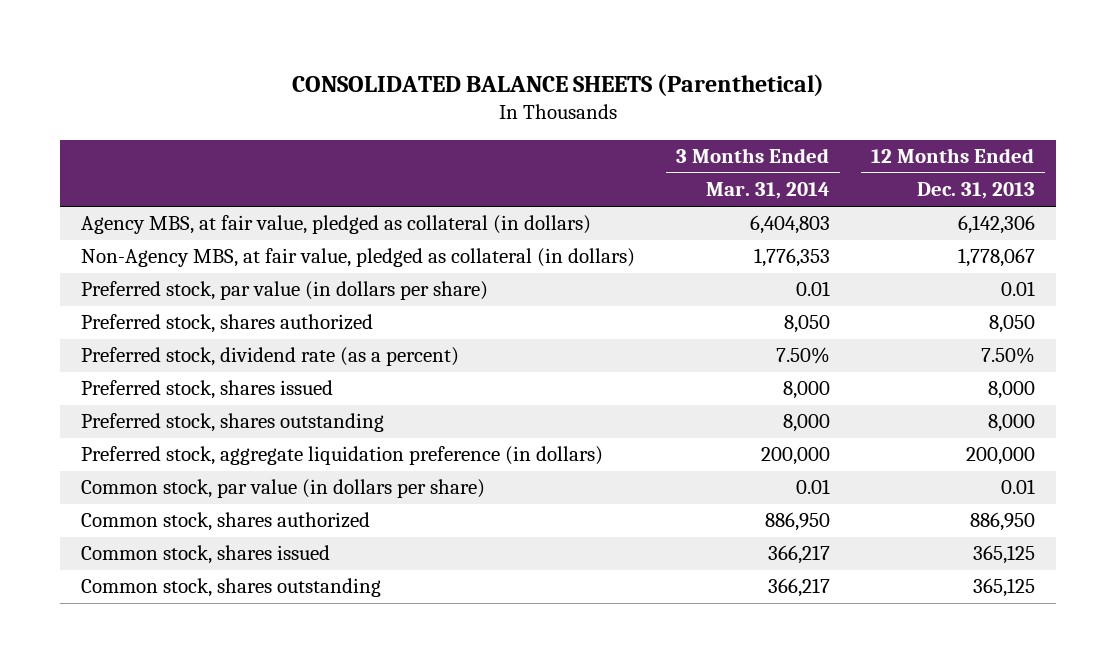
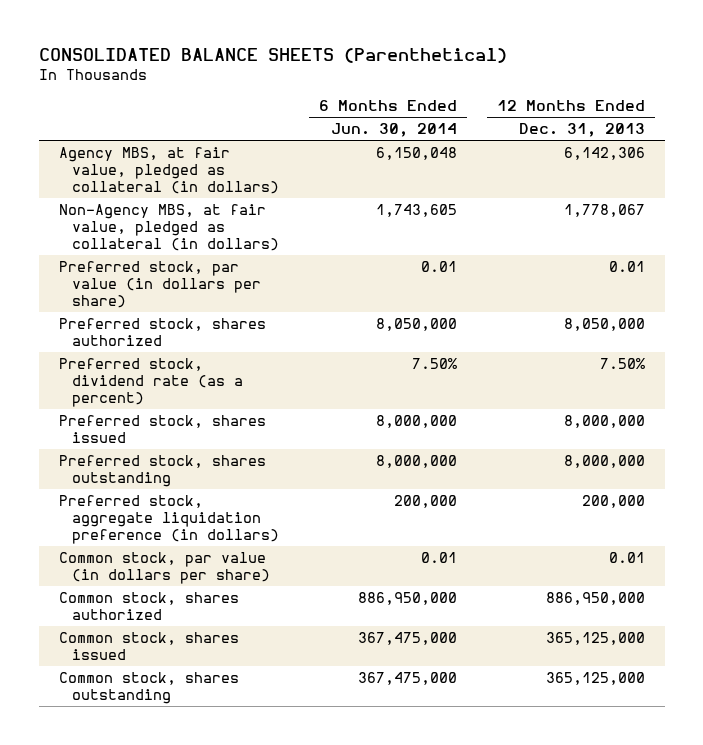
- | 3 Months Ended Mar. 31, 2014 | 12 Months Ended Dec. 31, 2013
+ | 6 Months Ended Jun. 30, 2014 | 12 Months Ended Dec. 31, 2013
- Preferred stock, shares authorized | 8,050 | 8,050
+ Preferred stock, shares authorized | 8,050,000 | 8,050,000
- Preferred stock, shares issued | 8,000 | 8,000
- Preferred stock, shares outstanding | 8,000 | 8,000
+ Preferred stock, shares issued | 8,000,000 | 8,000,000
+ Preferred stock, shares outstanding | 8,000,000 | 8,000,000
- Common stock, shares authorized | 886,950 | 886,950
- Common stock, shares issued | 366,217 | 365,125
- Common stock, shares outstanding | 366,217 | 365,125
+ Common stock, shares authorized | 886,950,000 | 886,950,000
+ Common stock, shares issued | 367,475,000 | 365,125,000
+ Common stock, shares outstanding | 367,475,000 | 365,125,000

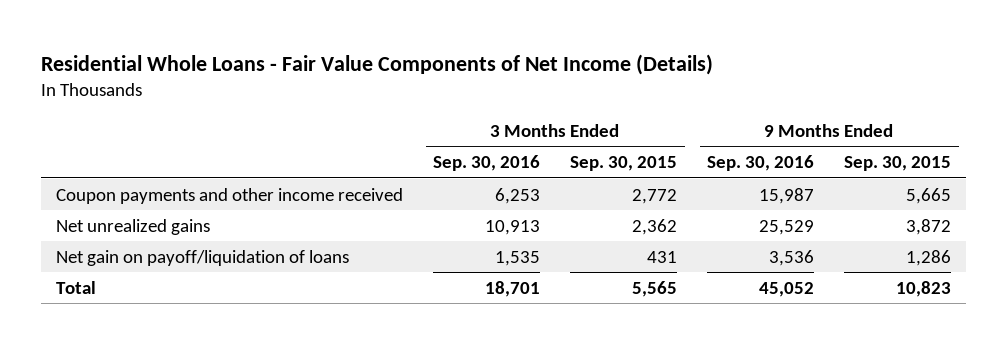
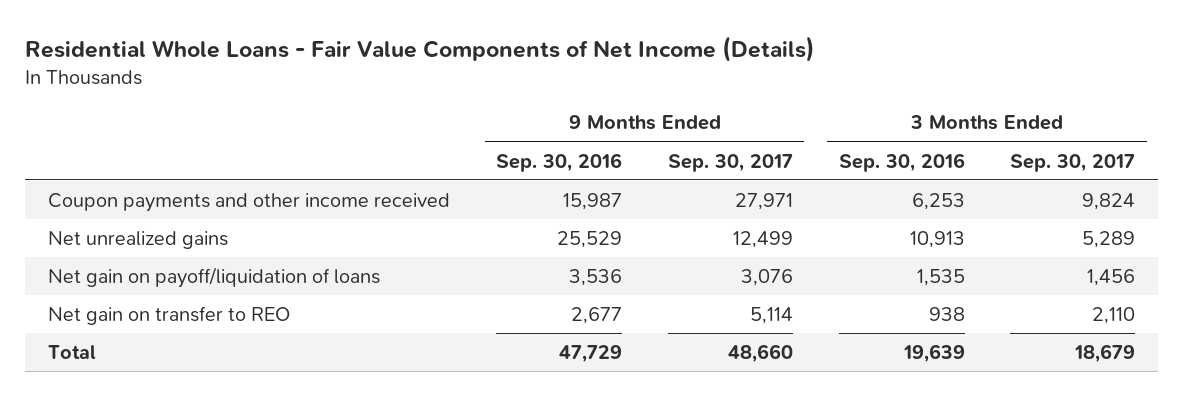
- | 3 Months Ended Sep. 30, 2016 | 3 Months Ended Sep. 30, 2015 | 9 Months Ended Sep. 30, 2016 | 9 Months Ended Sep. 30, 2015
+ | 9 Months Ended Sep. 30, 2016 | 9 Months Ended Sep. 30, 2017 | 3 Months Ended Sep. 30, 2016 | 3 Months Ended Sep. 30, 2017
- Total | 18,701 | 5,565 | 45,052 | 10,823
+ Net gain on transfer to REO | 2,677 | 5,114 | 938 | 2,110
+ Total | 47,729 | 48,660 | 19,639 | 18,679

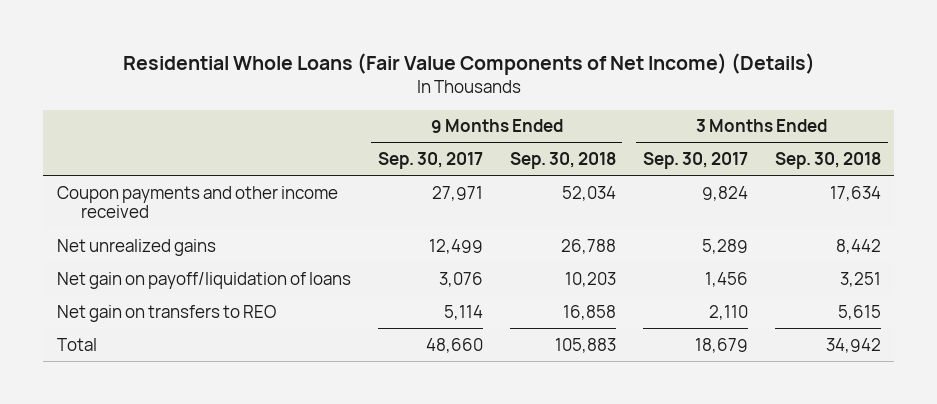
- Residential Whole Loans - Fair Value Components of Net Income (Details)
+ Residential Whole Loans (Fair Value Components of Net Income) (Details)
- | 9 Months Ended Sep. 30, 2016 | 9 Months Ended Sep. 30, 2017 | 3 Months Ended Sep. 30, 2016 | 3 Months Ended Sep. 30, 2017
+ | 9 Months Ended Sep. 30, 2017 | 9 Months Ended Sep. 30, 2018 | 3 Months Ended Sep. 30, 2017 | 3 Months Ended Sep. 30, 2018
- Net gain on transfer to REO | 2,677 | 5,114 | 938 | 2,110
+ Net gain on transfers to REO | 5,114 | 16,858 | 2,110 | 5,615

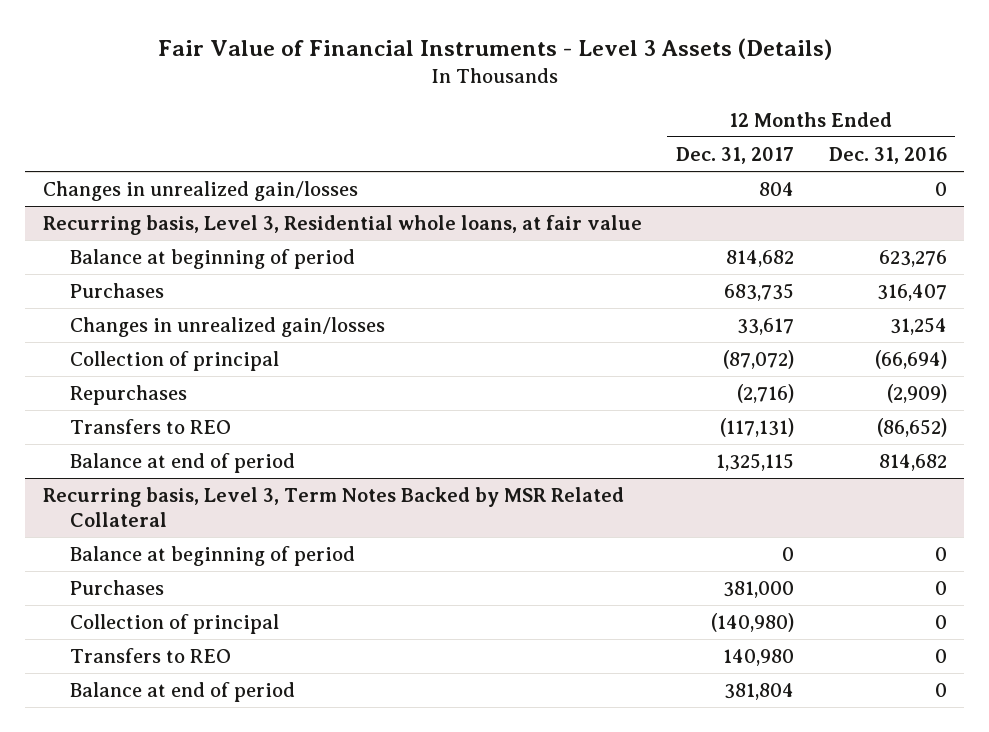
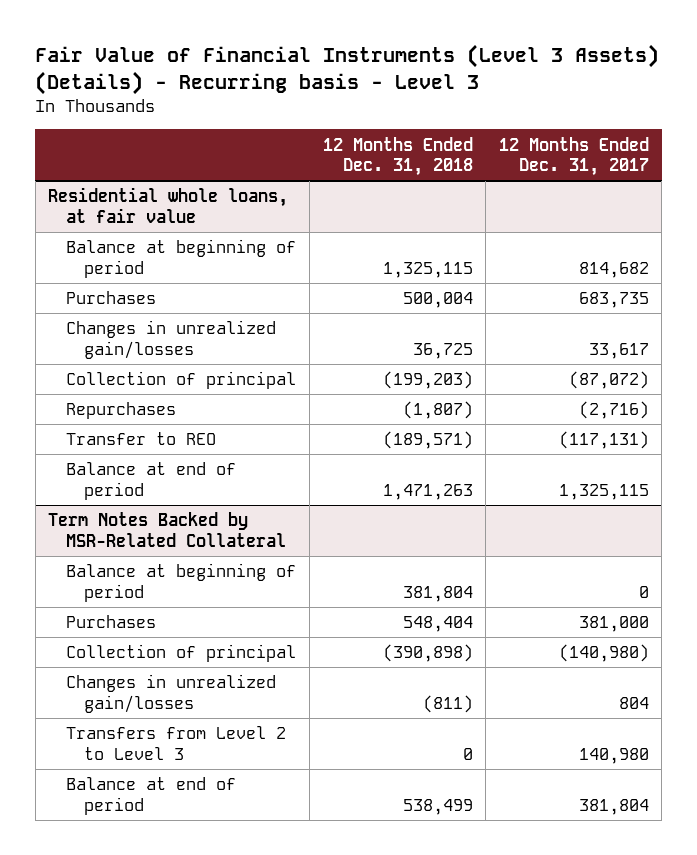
- Fair Value of Financial Instruments - Level 3 Assets (Details)
+ Fair Value of Financial Instruments (Level 3 Assets) (Details) - Recurring basis - Level 3
- | 12 Months Ended Dec. 31, 2017 | 12 Months Ended Dec. 31, 2016
+ | 12 Months Ended Dec. 31, 2018 | 12 Months Ended Dec. 31, 2017
- Changes in unrealized gain/losses | 804 | 0
- Recurring basis, Level 3, Residential whole loans, at fair value
+ Residential whole loans, at fair value
- Transfers to REO | (117,131) | (86,652)
+ Transfer to REO | (189,571) | (117,131)
- Recurring basis, Level 3, Term Notes Backed by MSR Related Collateral
+ Term Notes Backed by MSR-Related Collateral
- Transfers to REO | 140,980 | 0
+ Changes in unrealized gain/losses | (811) | 804
+ Transfers from Level 2 to Level 3 | 0 | 140,980

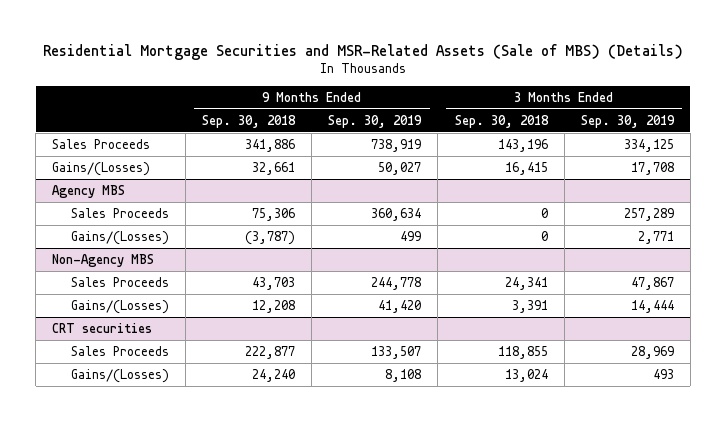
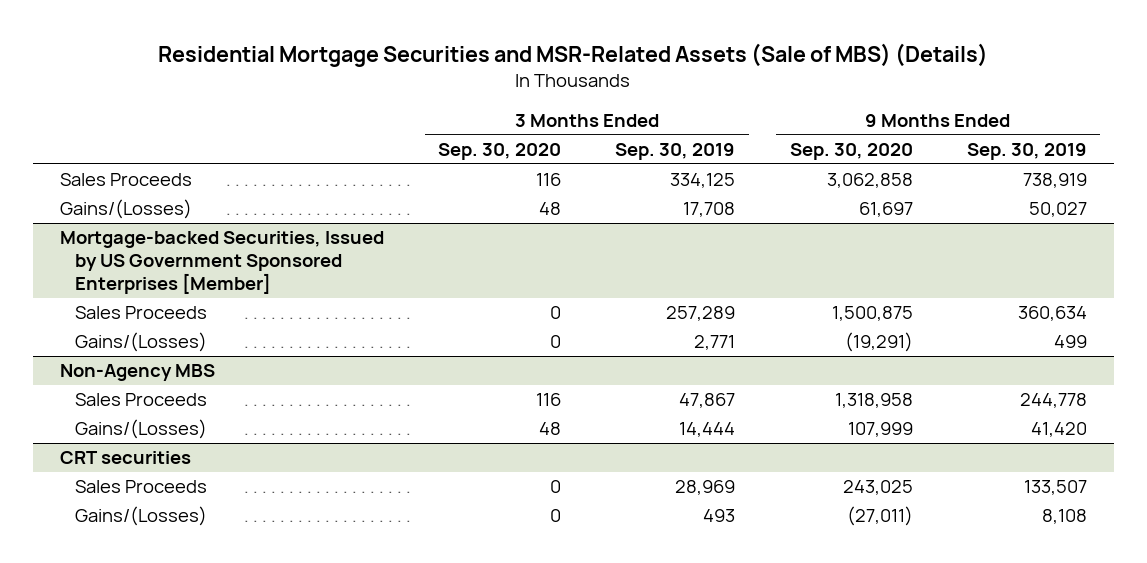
- | 9 Months Ended Sep. 30, 2018 | 9 Months Ended Sep. 30, 2019 | 3 Months Ended Sep. 30, 2018 | 3 Months Ended Sep. 30, 2019
+ | 3 Months Ended Sep. 30, 2020 | 3 Months Ended Sep. 30, 2019 | 9 Months Ended Sep. 30, 2020 | 9 Months Ended Sep. 30, 2019
- Agency MBS
+ Mortgage-backed Securities, Issued by US Government Sponsored Enterprises [Member]

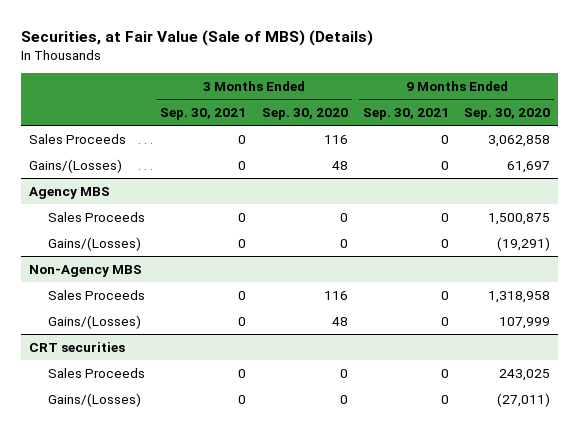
- Residential Mortgage Securities and MSR-Related Assets (Sale of MBS) (Details)
+ Securities, at Fair Value (Sale of MBS) (Details)
- | 3 Months Ended Sep. 30, 2020 | 3 Months Ended Sep. 30, 2019 | 9 Months Ended Sep. 30, 2020 | 9 Months Ended Sep. 30, 2019
+ | 3 Months Ended Sep. 30, 2021 | 3 Months Ended Sep. 30, 2020 | 9 Months Ended Sep. 30, 2021 | 9 Months Ended Sep. 30, 2020
- Mortgage-backed Securities, Issued by US Government Sponsored Enterprises [Member]
+ Agency MBS

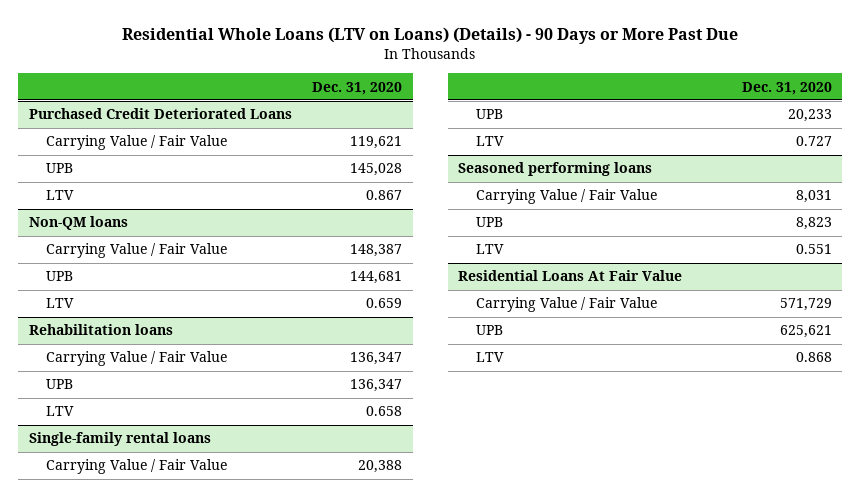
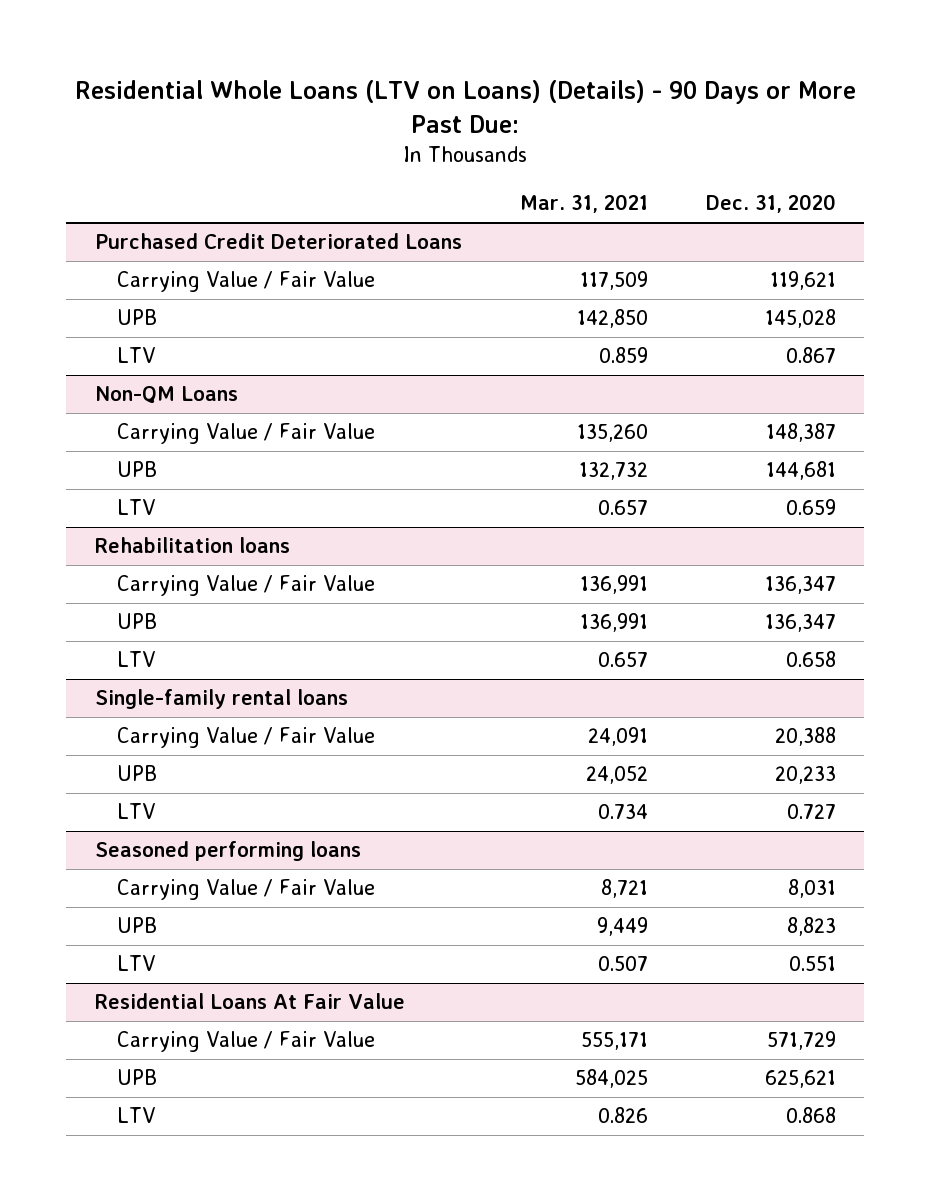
- Residential Whole Loans (LTV on Loans) (Details) - 90 Days or More Past Due
+ Residential Whole Loans (LTV on Loans) (Details) - 90 Days or More Past Due:
- | Dec. 31, 2020
+ | Mar. 31, 2021 | Dec. 31, 2020
- Non-QM loans
+ Non-QM Loans

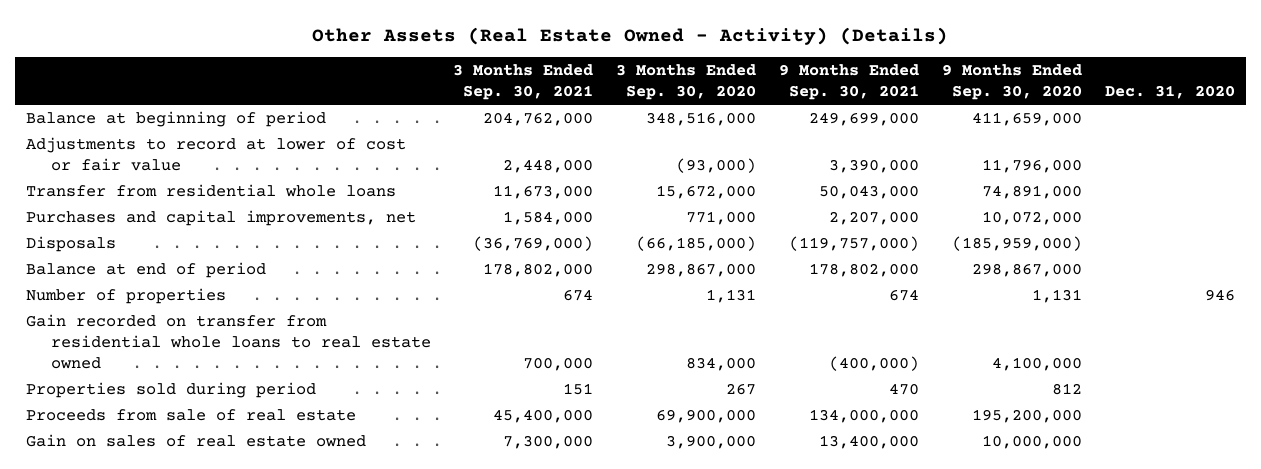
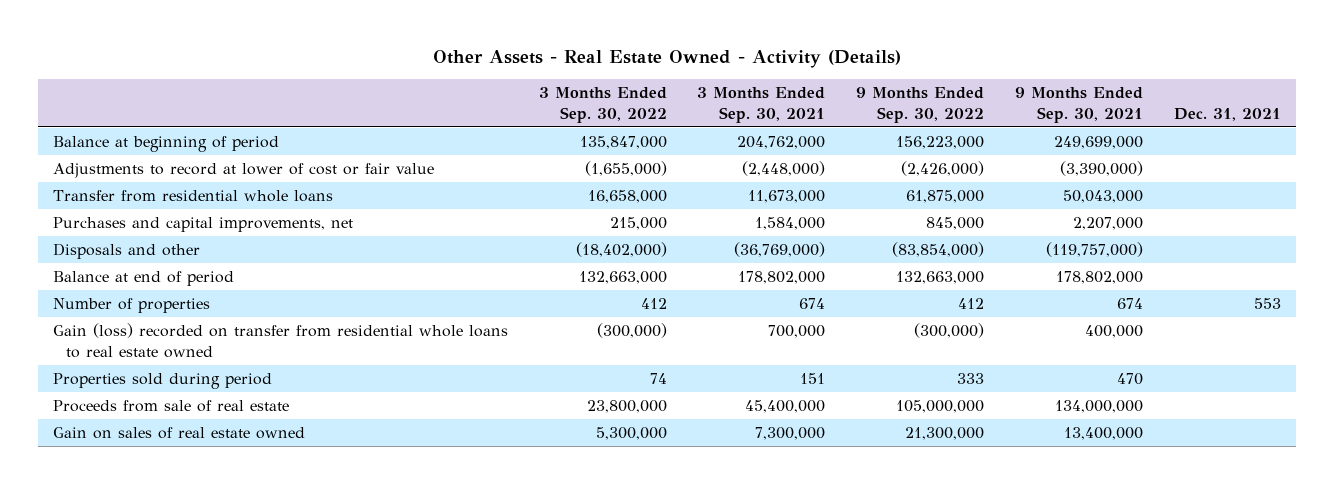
- Other Assets (Real Estate Owned - Activity) (Details)
+ Other Assets - Real Estate Owned - Activity (Details)
- | 3 Months Ended Sep. 30, 2021 | 3 Months Ended Sep. 30, 2020 | 9 Months Ended Sep. 30, 2021 | 9 Months Ended Sep. 30, 2020 | Dec. 31, 2020
+ | 3 Months Ended Sep. 30, 2022 | 3 Months Ended Sep. 30, 2021 | 9 Months Ended Sep. 30, 2022 | 9 Months Ended Sep. 30, 2021 | Dec. 31, 2021
- Adjustments to record at lower of cost or fair value | 2,448,000 | (93,000) | 3,390,000 | 11,796,000 |
+ Adjustments to record at lower of cost or fair value | (1,655,000) | (2,448,000) | (2,426,000) | (3,390,000) |
- Disposals | (36,769,000) | (66,185,000) | (119,757,000) | (185,959,000) |
+ Disposals and other | (18,402,000) | (36,769,000) | (83,854,000) | (119,757,000) |
- Gain recorded on transfer from residential whole loans to real estate owned | 700,000 | 834,000 | (400,000) | 4,100,000 |
+ Gain (loss) recorded on transfer from residential whole loans to real estate owned | (300,000) | 700,000 | (300,000) | 400,000 |

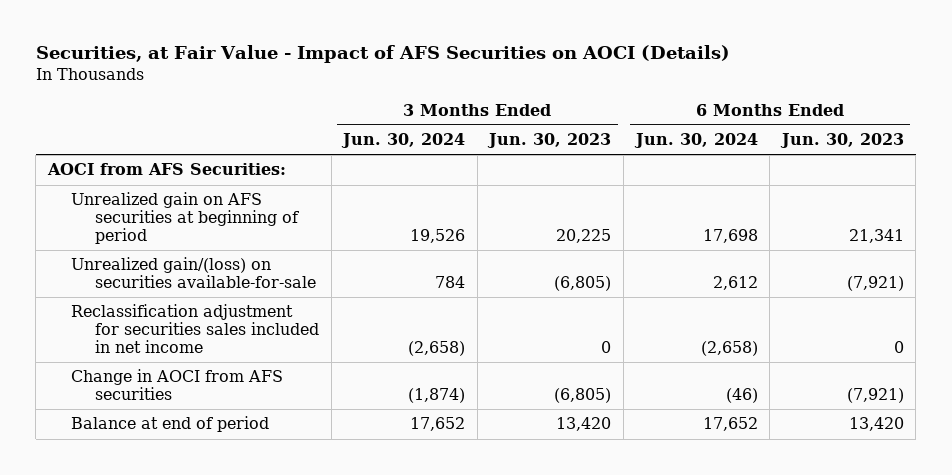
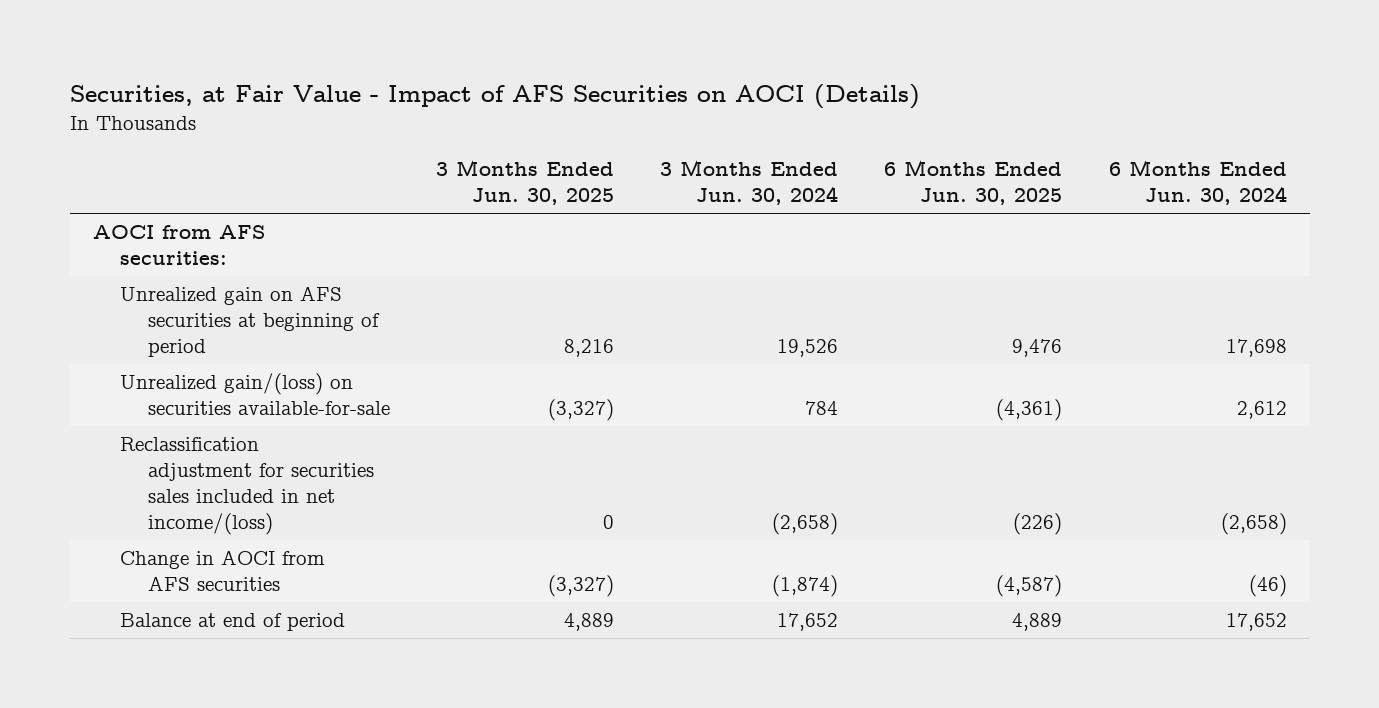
- | 3 Months Ended Jun. 30, 2024 | 3 Months Ended Jun. 30, 2023 | 6 Months Ended Jun. 30, 2024 | 6 Months Ended Jun. 30, 2023
+ | 3 Months Ended Jun. 30, 2025 | 3 Months Ended Jun. 30, 2024 | 6 Months Ended Jun. 30, 2025 | 6 Months Ended Jun. 30, 2024
- AOCI from AFS Securities:
+ AOCI from AFS securities:
- Reclassification adjustment for securities sales included in net income | (2,658) | 0 | (2,658) | 0
+ Reclassification adjustment for securities sales included in net income/(loss) | 0 | (2,658) | (226) | (2,658)

